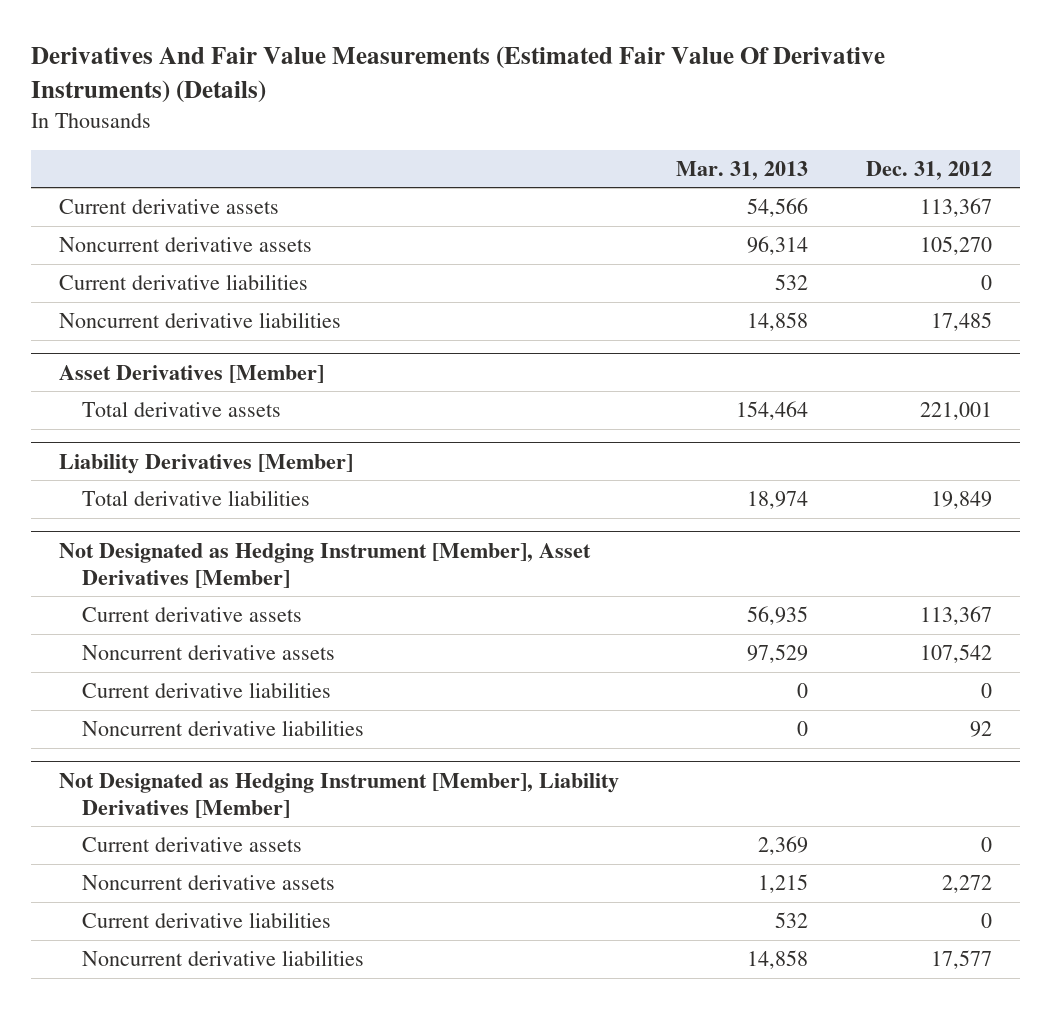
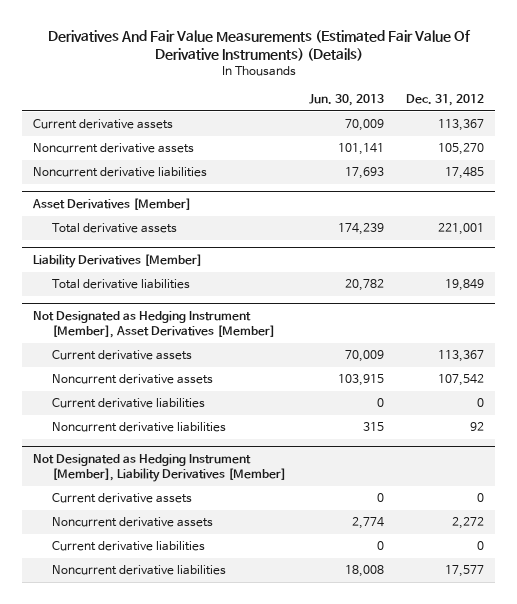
- | Mar. 31, 2013 | Dec. 31, 2012
+ | Jun. 30, 2013 | Dec. 31, 2012
- Current derivative liabilities | 532 | 0

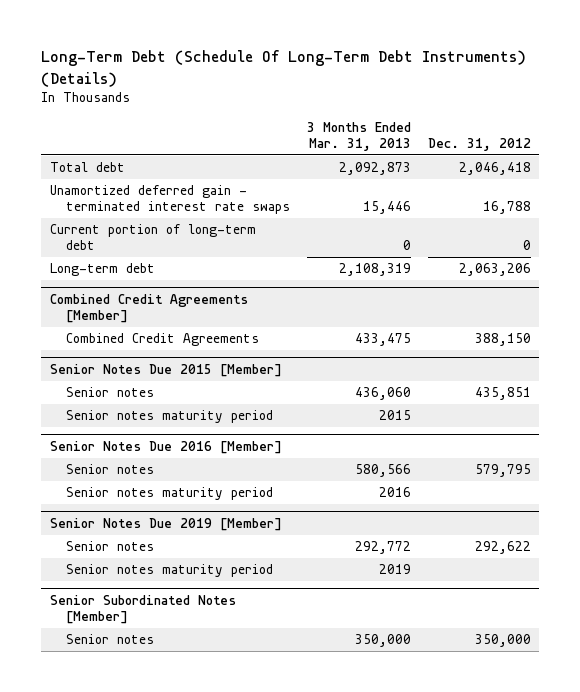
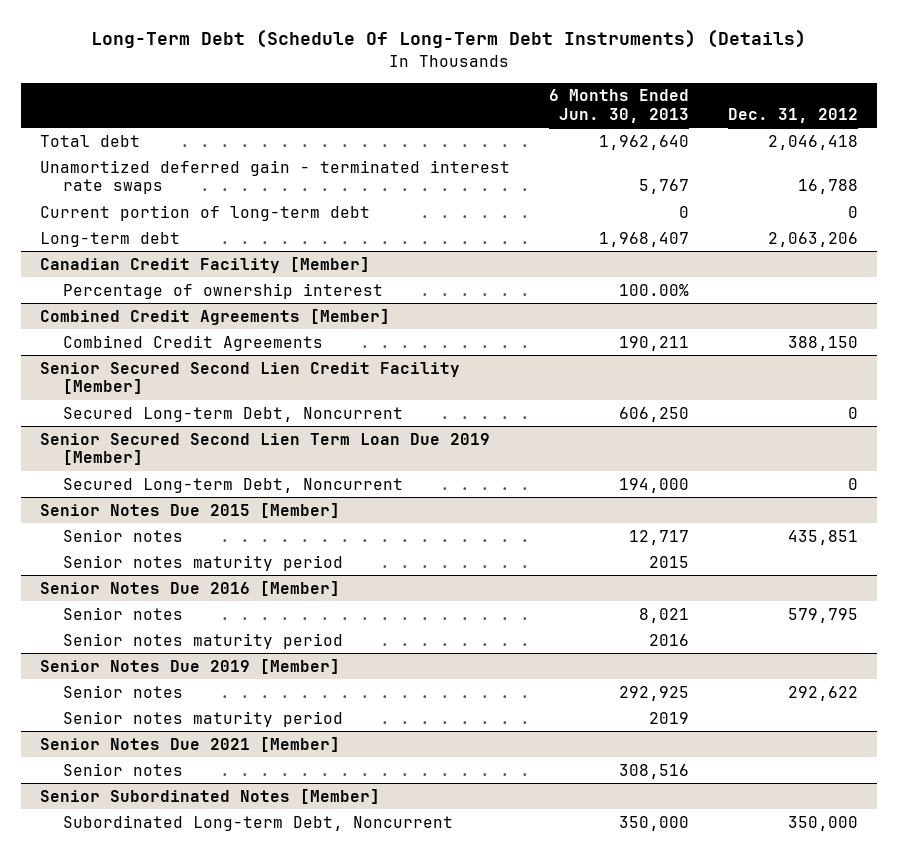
- | 3 Months Ended Mar. 31, 2013 | Dec. 31, 2012
+ | 6 Months Ended Jun. 30, 2013 | Dec. 31, 2012
+ Canadian Credit Facility [Member]
+ Percentage of ownership interest | 100.00% |
+ Senior Secured Second Lien Credit Facility [Member]
+ Secured Long-term Debt, Noncurrent | 606,250 | 0
+ Senior Secured Second Lien Term Loan Due 2019 [Member]
+ Secured Long-term Debt, Noncurrent | 194,000 | 0
+ Senior Notes Due 2021 [Member]
+ Senior notes | 308,516 |
@ Senior Subordinated Notes [Member]
- Senior notes | 350,000 | 350,000
+ Subordinated Long-term Debt, Noncurrent | 350,000 | 350,000

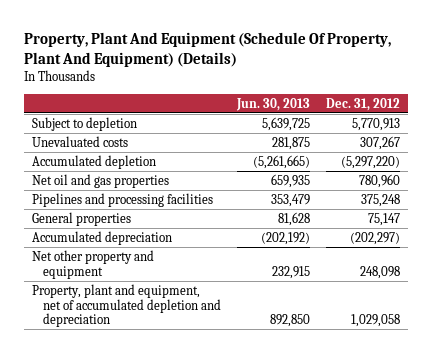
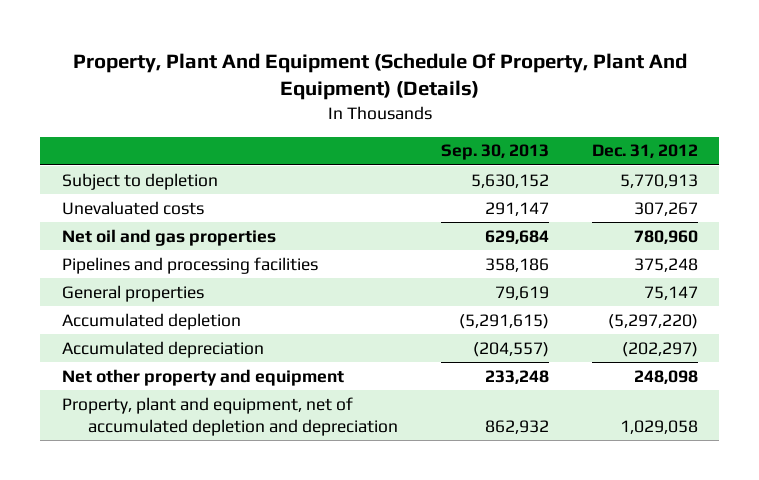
- | Jun. 30, 2013 | Dec. 31, 2012
+ | Sep. 30, 2013 | Dec. 31, 2012
moved down: Accumulated depletion | (5,291,615) | (5,297,220)

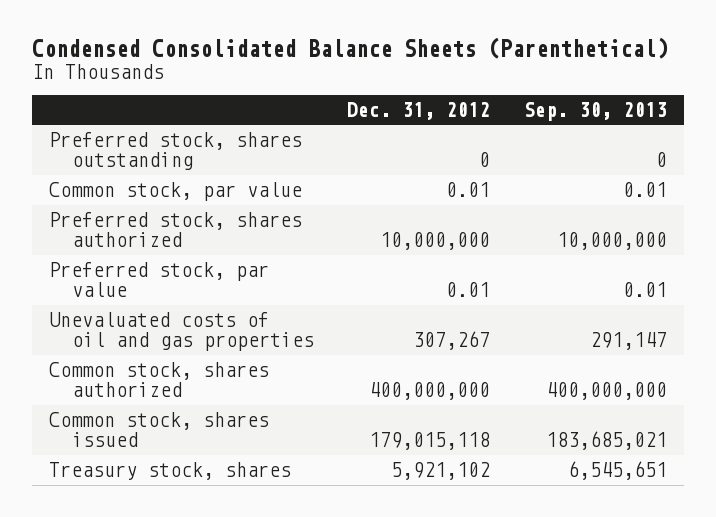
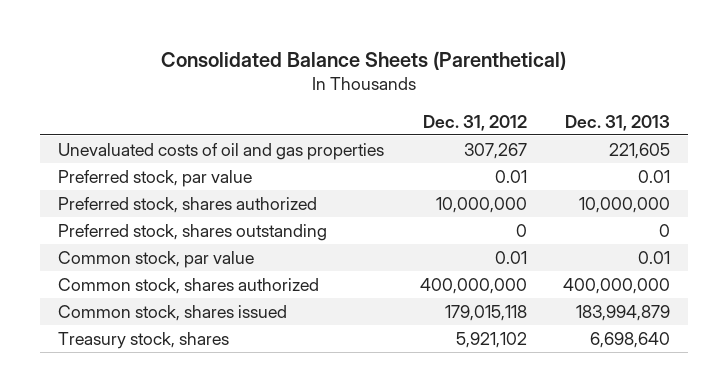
- Condensed Consolidated Balance Sheets (Parenthetical)
+ Consolidated Balance Sheets (Parenthetical)
- | Dec. 31, 2012 | Sep. 30, 2013
+ | Dec. 31, 2012 | Dec. 31, 2013
moved up: Unevaluated costs of oil and gas properties | 307,267 | 221,605
moved up: Preferred stock, par value | 0.01 | 0.01
moved up: Preferred stock, shares authorized | 10,000,000 | 10,000,000

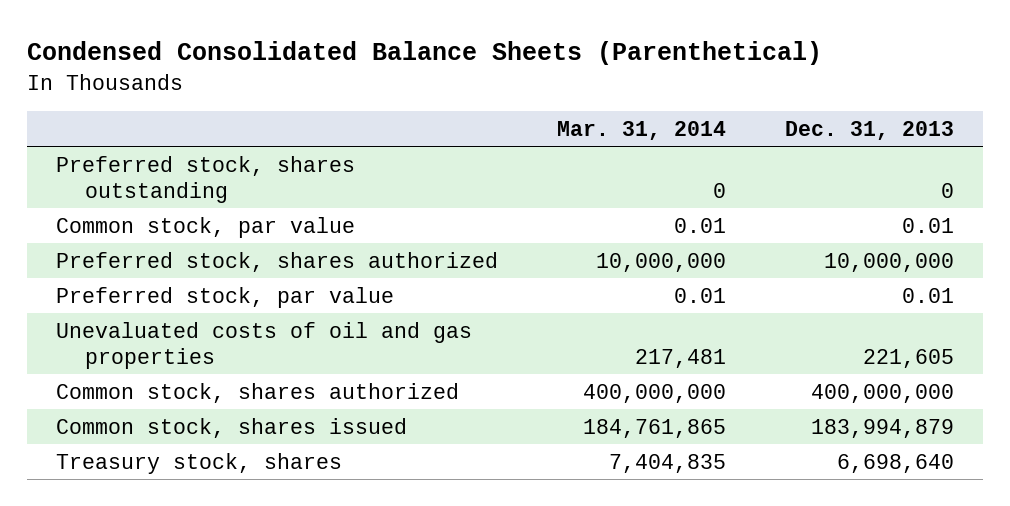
- Consolidated Balance Sheets (Parenthetical)
+ Condensed Consolidated Balance Sheets (Parenthetical)
- | Dec. 31, 2012 | Dec. 31, 2013
+ | Mar. 31, 2014 | Dec. 31, 2013
moved down: Preferred stock, shares authorized | 10,000,000 | 10,000,000
moved down: Preferred stock, par value | 0.01 | 0.01
moved down: Unevaluated costs of oil and gas properties | 217,481 | 221,605

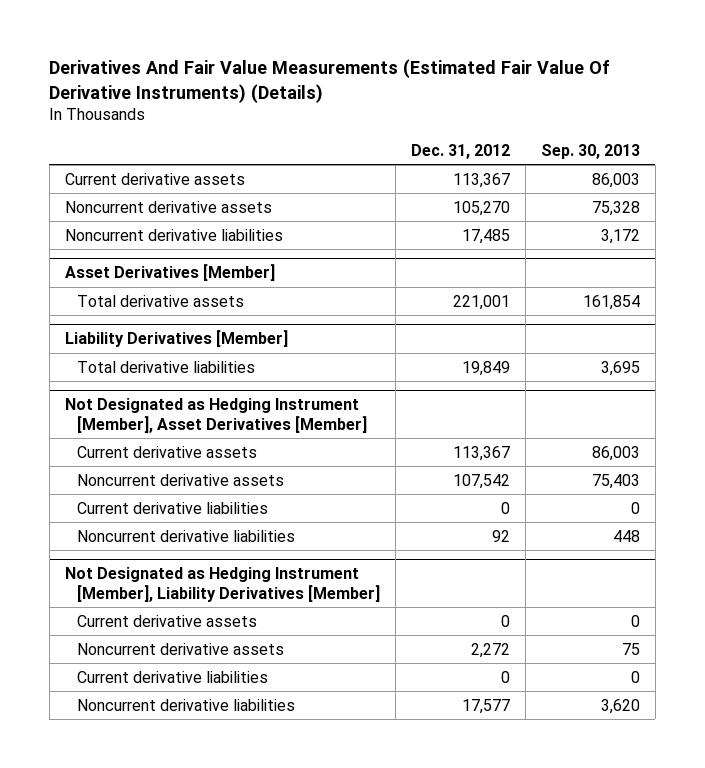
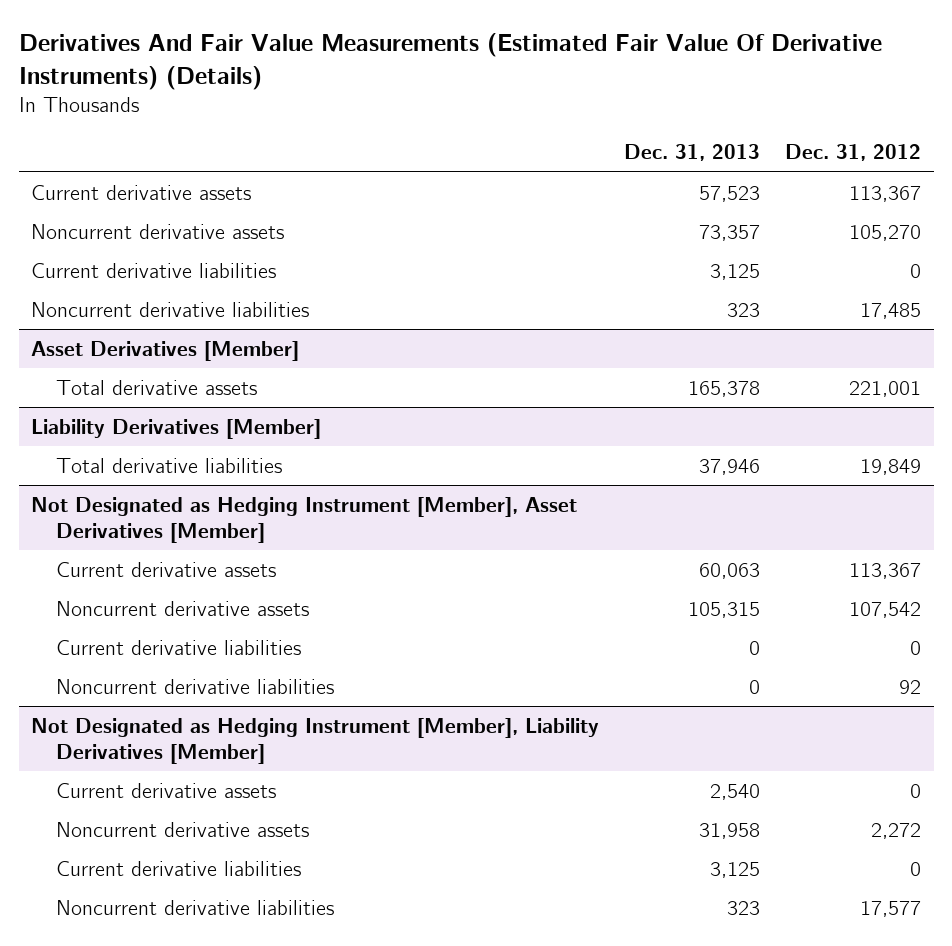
- | Dec. 31, 2012 | Sep. 30, 2013
+ | Dec. 31, 2013 | Dec. 31, 2012
+ Current derivative liabilities | 3,125 | 0

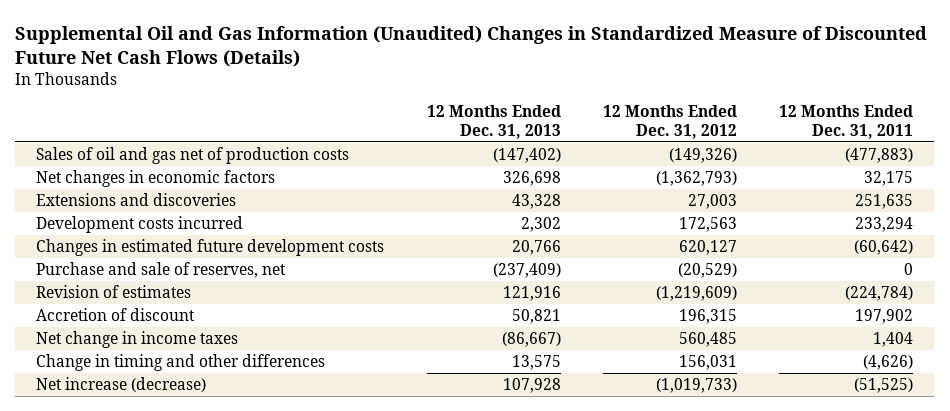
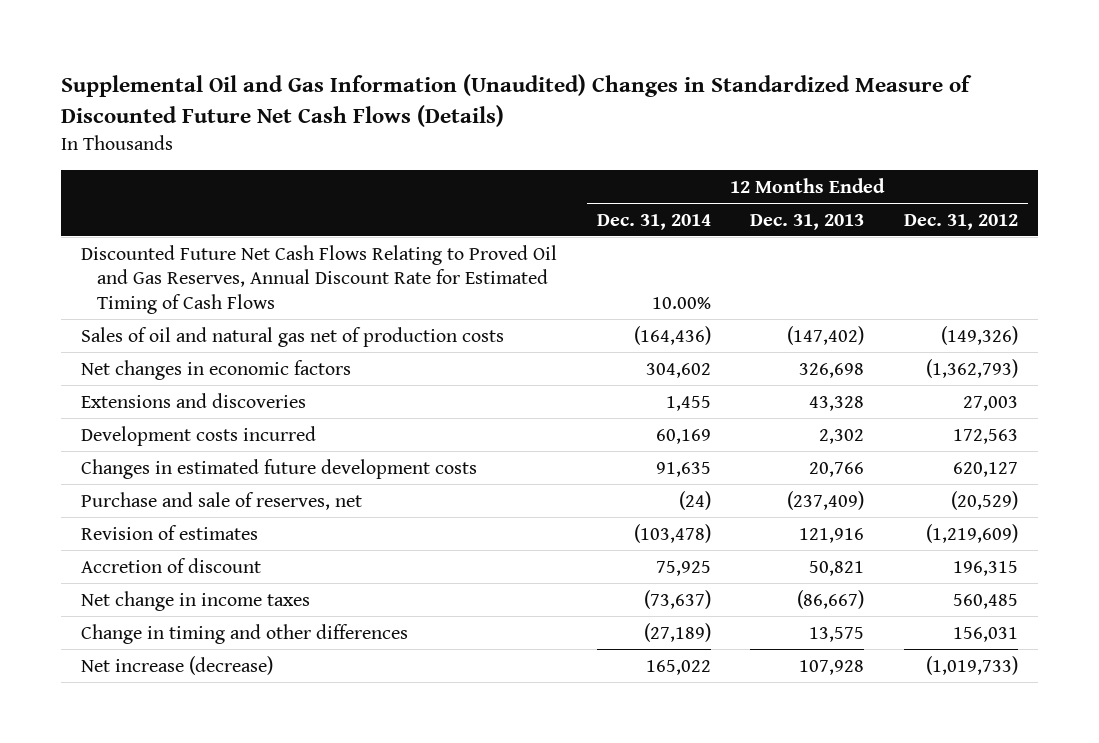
- | 12 Months Ended Dec. 31, 2013 | 12 Months Ended Dec. 31, 2012 | 12 Months Ended Dec. 31, 2011
+ | 12 Months Ended Dec. 31, 2014 | 12 Months Ended Dec. 31, 2013 | 12 Months Ended Dec. 31, 2012
- Sales of oil and gas net of production costs | (147,402) | (149,326) | (477,883)
+ Discounted Future Net Cash Flows Relating to Proved Oil and Gas Reserves, Annual Discount Rate for Estimated Timing of Cash Flows | 10.00% | |
+ Sales of oil and natural gas net of production costs | (164,436) | (147,402) | (149,326)

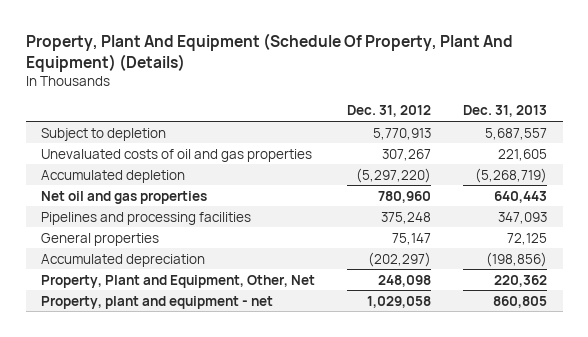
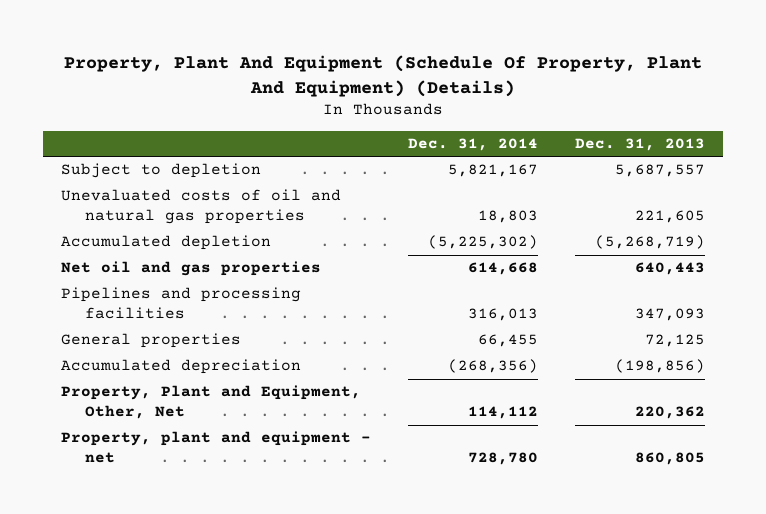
- | Dec. 31, 2012 | Dec. 31, 2013
+ | Dec. 31, 2014 | Dec. 31, 2013
- Unevaluated costs of oil and gas properties | 307,267 | 221,605
+ Unevaluated costs of oil and natural gas properties | 18,803 | 221,605

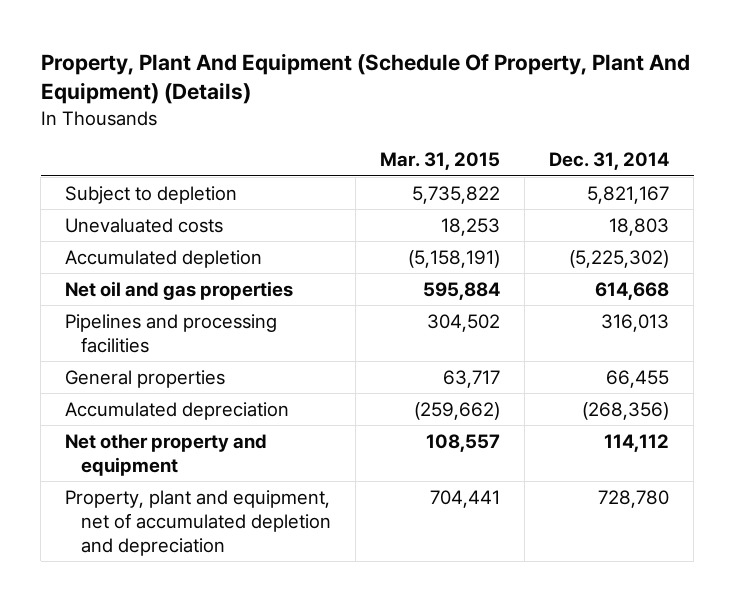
- | Dec. 31, 2014 | Dec. 31, 2013
+ | Mar. 31, 2015 | Dec. 31, 2014
- Unevaluated costs of oil and natural gas properties | 18,803 | 221,605
+ Unevaluated costs | 18,253 | 18,803
- Property, Plant and Equipment, Other, Net | 114,112 | 220,362
- Property, plant and equipment - net | 728,780 | 860,805
+ Net other property and equipment | 108,557 | 114,112
+ Property, plant and equipment, net of accumulated depletion and depreciation | 704,441 | 728,780

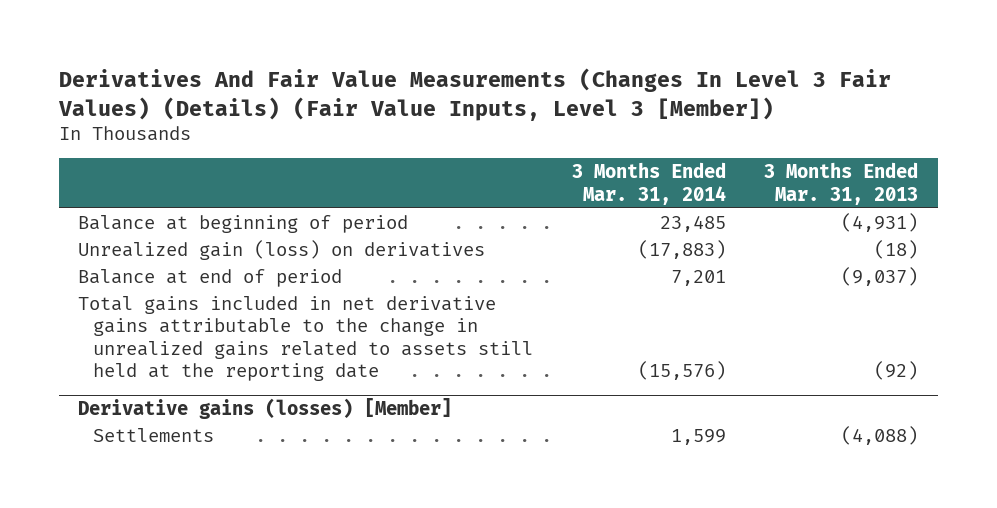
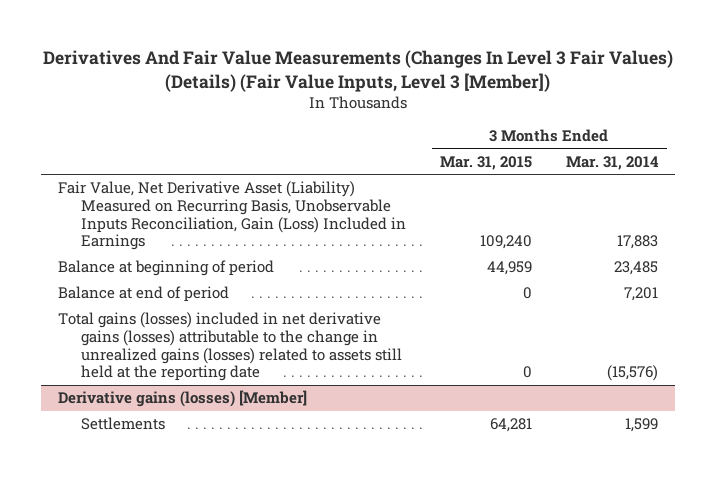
- | 3 Months Ended Mar. 31, 2014 | 3 Months Ended Mar. 31, 2013
+ | 3 Months Ended Mar. 31, 2015 | 3 Months Ended Mar. 31, 2014
+ Fair Value, Net Derivative Asset (Liability) Measured on Recurring Basis, Unobservable Inputs Reconciliation, Gain (Loss) Included in Earnings | 109,240 | 17,883
- Unrealized gain (loss) on derivatives | (17,883) | (18)
- Total gains included in net derivative gains attributable to the change in unrealized gains related to assets still held at the reporting date | (15,576) | (92)
+ Total gains (losses) included in net derivative gains (losses) attributable to the change in unrealized gains (losses) related to assets still held at the reporting date | 0 | (15,576)

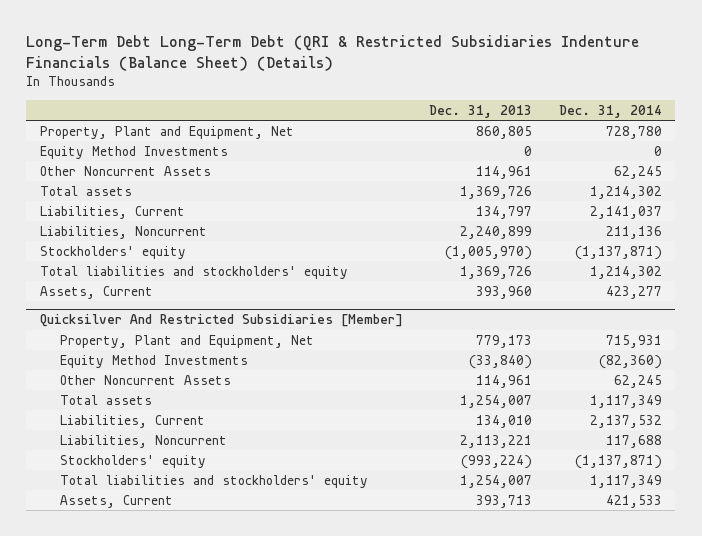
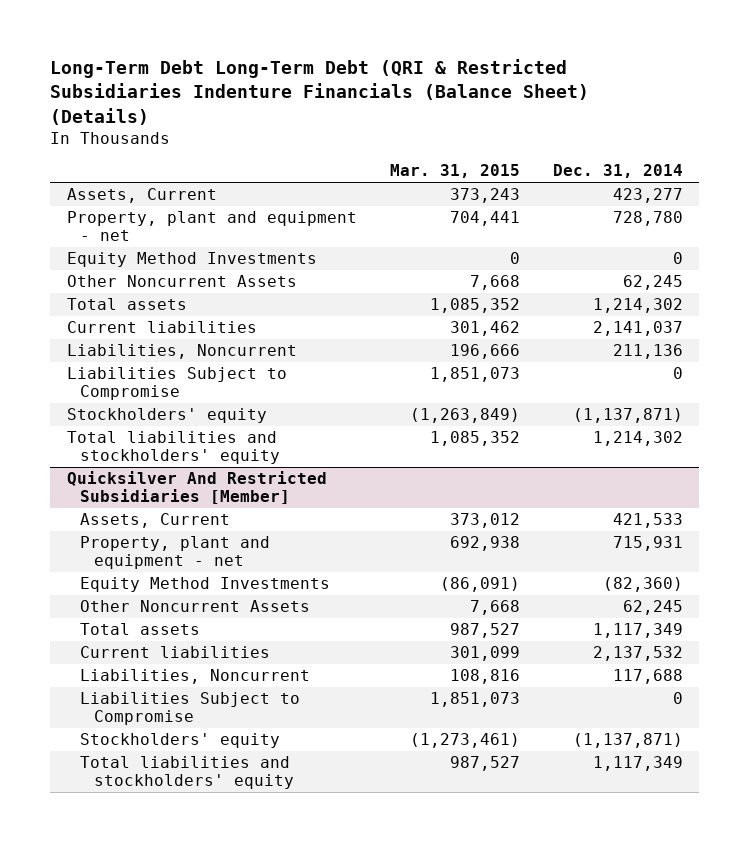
- | Dec. 31, 2013 | Dec. 31, 2014
+ | Mar. 31, 2015 | Dec. 31, 2014
- Property, Plant and Equipment, Net | 860,805 | 728,780
moved up: Assets, Current | 373,243 | 423,277
+ Property, plant and equipment - net | 704,441 | 728,780
- Liabilities, Current | 134,797 | 2,141,037
+ Current liabilities | 301,462 | 2,141,037
+ Liabilities Subject to Compromise | 1,851,073 | 0
@ Quicksilver And Restricted Subsidiaries [Member]
- Property, Plant and Equipment, Net | 779,173 | 715,931
moved up: Assets, Current | 373,012 | 421,533
+ Property, plant and equipment - net | 692,938 | 715,931
- Liabilities, Current | 134,010 | 2,137,532
+ Current liabilities | 301,099 | 2,137,532
+ Liabilities Subject to Compromise | 1,851,073 | 0

